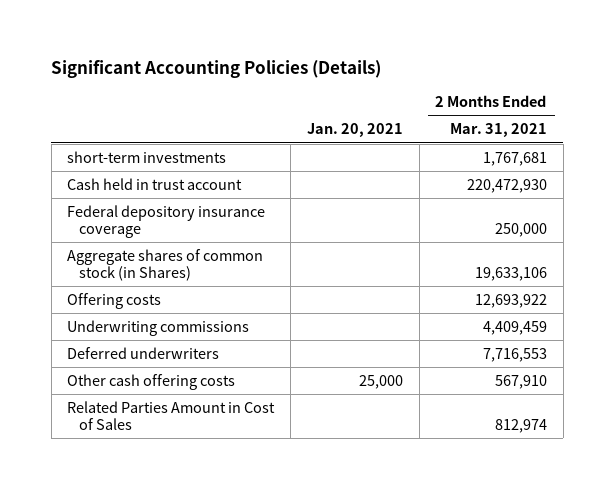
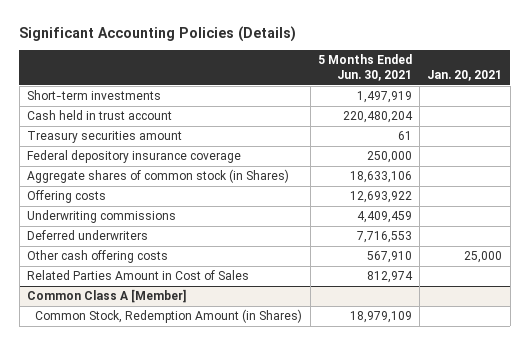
- | Jan. 20, 2021 | 2 Months Ended Mar. 31, 2021
+ | 5 Months Ended Jun. 30, 2021 | Jan. 20, 2021
- short-term investments | | 1,767,681
+ Short-term investments | 1,497,919 |
+ Treasury securities amount | 61 |
+ Common Class A [Member]
+ Common Stock, Redemption Amount (in Shares) | 18,979,109 |

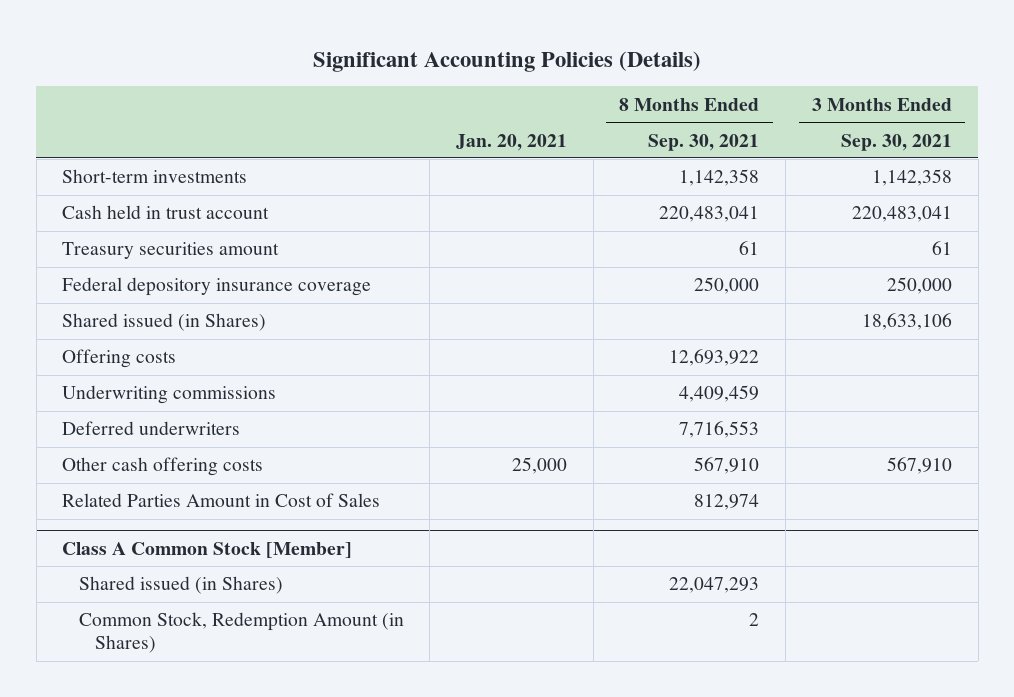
- | 5 Months Ended Jun. 30, 2021 | Jan. 20, 2021
+ | Jan. 20, 2021 | 8 Months Ended Sep. 30, 2021 | 3 Months Ended Sep. 30, 2021
- Aggregate shares of common stock (in Shares) | 18,633,106 |
+ Shared issued (in Shares) | | | 18,633,106
- Common Class A [Member]
+ Class A Common Stock [Member]
+ Shared issued (in Shares) | | 22,047,293 |

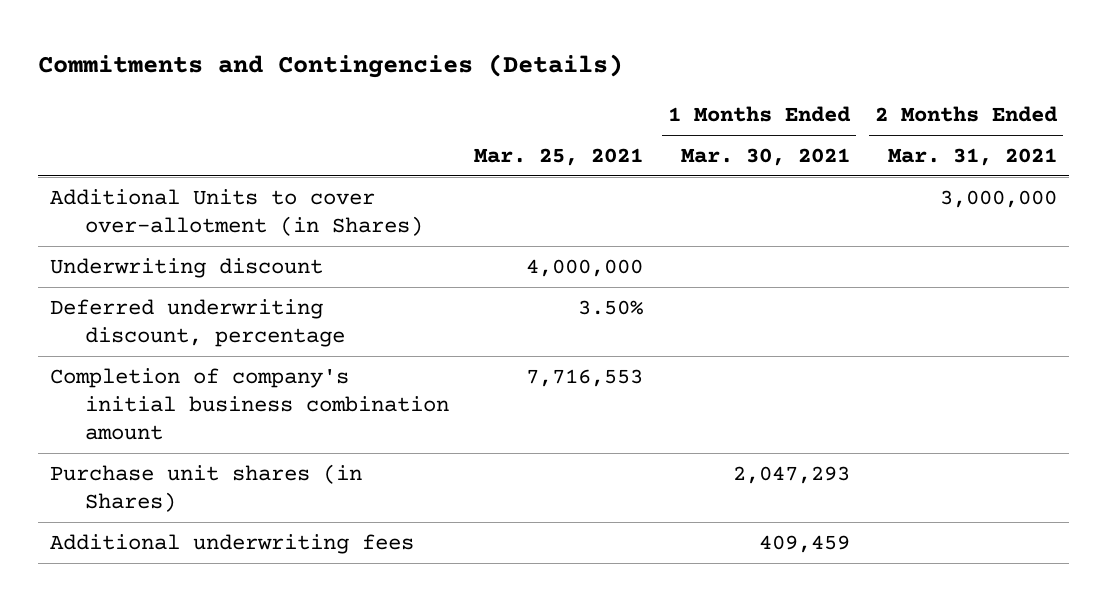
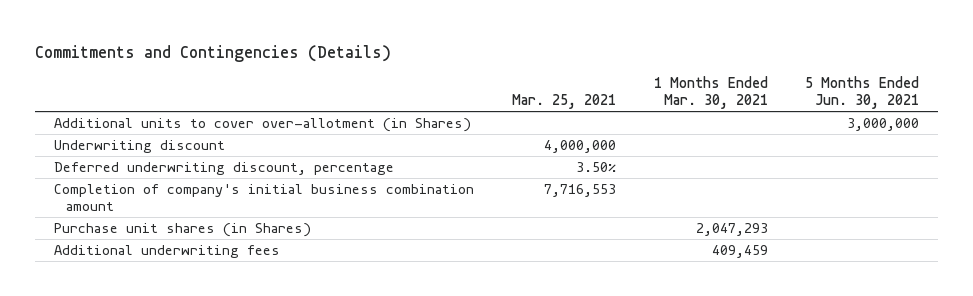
- | Mar. 25, 2021 | 1 Months Ended Mar. 30, 2021 | 2 Months Ended Mar. 31, 2021
+ | Mar. 25, 2021 | 1 Months Ended Mar. 30, 2021 | 5 Months Ended Jun. 30, 2021
- Additional Units to cover over-allotment (in Shares) | | | 3,000,000
+ Additional units to cover over-allotment (in Shares) | | | 3,000,000

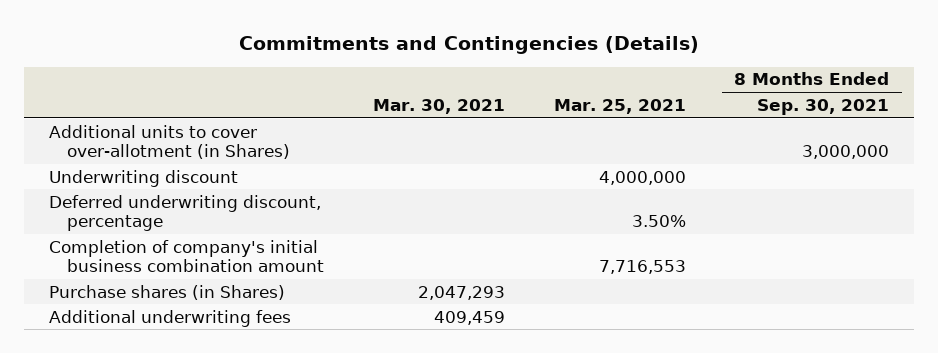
- | Mar. 25, 2021 | 1 Months Ended Mar. 30, 2021 | 5 Months Ended Jun. 30, 2021
+ | Mar. 30, 2021 | Mar. 25, 2021 | 8 Months Ended Sep. 30, 2021
- Purchase unit shares (in Shares) | | 2,047,293 |
+ Purchase shares (in Shares) | 2,047,293 | |

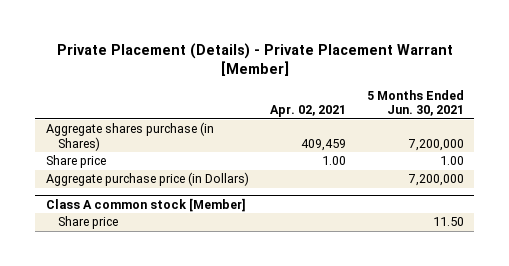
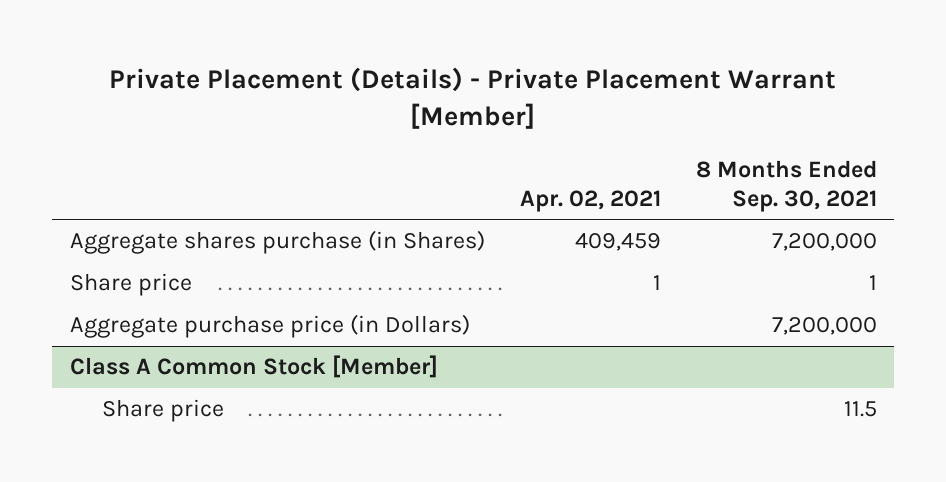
- | Apr. 02, 2021 | 5 Months Ended Jun. 30, 2021
+ | Apr. 02, 2021 | 8 Months Ended Sep. 30, 2021
- Share price | 1.00 | 1.00
+ Share price | 1 | 1
- Class A common stock [Member]
+ Class A Common Stock [Member]

